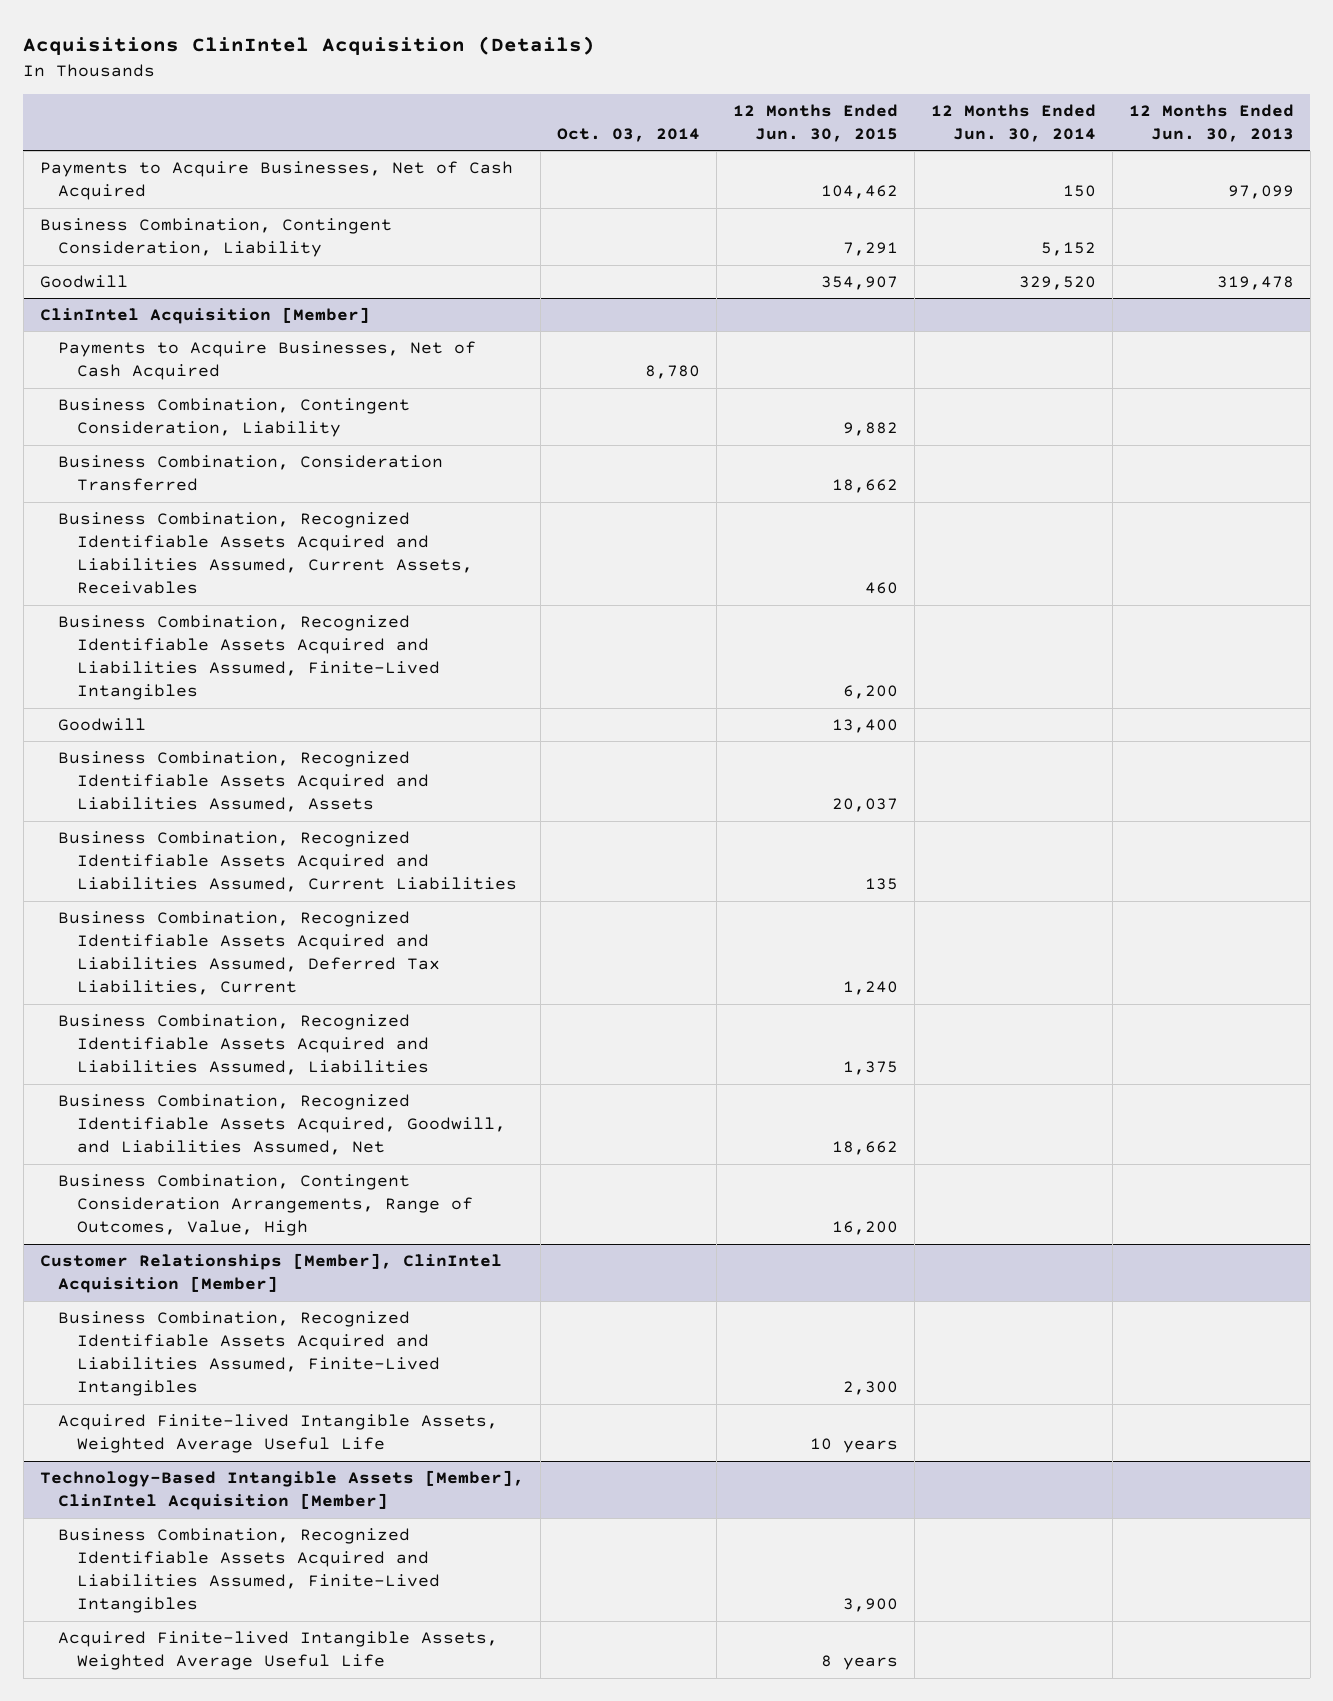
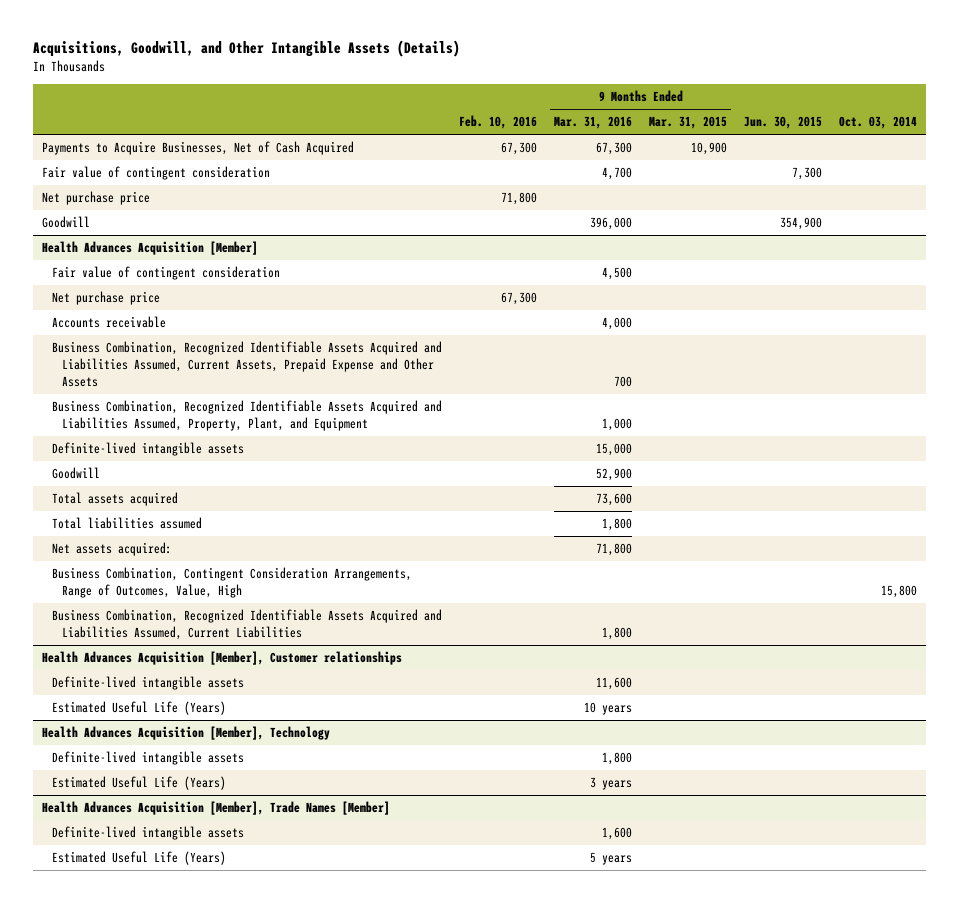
- Acquisitions ClinIntel Acquisition (Details)
+ Acquisitions, Goodwill, and Other Intangible Assets (Details)
- | Oct. 03, 2014 | 12 Months Ended Jun. 30, 2015 | 12 Months Ended Jun. 30, 2014 | 12 Months Ended Jun. 30, 2013
+ | Feb. 10, 2016 | 9 Months Ended Mar. 31, 2016 | 9 Months Ended Mar. 31, 2015 | Jun. 30, 2015 | Oct. 03, 2014
- Business Combination, Contingent Consideration, Liability | | 7,291 | 5,152 |
+ Fair value of contingent consideration | | 4,700 | | 7,300 |
+ Net purchase price | 71,800 | | | |
- ClinIntel Acquisition [Member]
- Payments to Acquire Businesses, Net of Cash Acquired | 8,780 | | |
- Business Combination, Contingent Consideration, Liability | | 9,882 | |
- Business Combination, Consideration Transferred | | 18,662 | |
- Business Combination, Recognized Identifiable Assets Acquired and Liabilities Assumed, Current Assets, Receivables | | 460 | |
- Business Combination, Recognized Identifiable Assets Acquired and Liabilities Assumed, Finite-Lived Intangibles | | 6,200 | |
- Goodwill | | 13,400 | |
- Business Combination, Recognized Identifiable Assets Acquired and Liabilities Assumed, Assets | | 20,037 | |
- Business Combination, Recognized Identifiable Assets Acquired and Liabilities Assumed, Current Liabilities | | 135 | |
- Business Combination, Recognized Identifiable Assets Acquired and Liabilities Assumed, Deferred Tax Liabilities, Current | | 1,240 | |
- Business Combination, Recognized Identifiable Assets Acquired and Liabilities Assumed, Liabilities | | 1,375 | |
- Business Combination, Recognized Identifiable Assets Acquired, Goodwill, and Liabilities Assumed, Net | | 18,662 | |
- Business Combination, Contingent Consideration Arrangements, Range of Outcomes, Value, High | | 16,200 | |
- Customer Relationships [Member], ClinIntel Acquisition [Member]
- Business Combination, Recognized Identifiable Assets Acquired and Liabilities Assumed, Finite-Lived Intangibles | | 2,300 | |
- Acquired Finite-lived Intangible Assets, Weighted Average Useful Life | | 10 years | |
- Technology-Based Intangible Assets [Member], ClinIntel Acquisition [Member]
- Business Combination, Recognized Identifiable Assets Acquired and Liabilities Assumed, Finite-Lived Intangibles | | 3,900 | |
- Acquired Finite-lived Intangible Assets, Weighted Average Useful Life | | 8 years | |
+ Health Advances Acquisition [Member]
+ Fair value of contingent consideration | | 4,500 | | |
+ Net purchase price | 67,300 | | | |
+ Accounts receivable | | 4,000 | | |
+ Business Combination, Recognized Identifiable Assets Acquired and Liabilities Assumed, Current Assets, Prepaid Expense and Other Assets | | 700 | | |
+ Business Combination, Recognized Identifiable Assets Acquired and Liabilities Assumed, Property, Plant, and Equipment | | 1,000 | | |
+ Definite-lived intangible assets | | 15,000 | | |
+ Goodwill | | 52,900 | | |
+ Total assets acquired | | 73,600 | | |
+ Total liabilities assumed | | 1,800 | | |
+ Net assets acquired: | | 71,800 | | |
+ Business Combination, Contingent Consideration Arrangements, Range of Outcomes, Value, High | | | | | 15,800
+ Business Combination, Recognized Identifiable Assets Acquired and Liabilities Assumed, Current Liabilities | | 1,800 | | |
+ Health Advances Acquisition [Member], Customer relationships
+ Definite-lived intangible assets | | 11,600 | | |
+ Estimated Useful Life (Years) | | 10 years | | |
+ Health Advances Acquisition [Member], Technology
+ Definite-lived intangible assets | | 1,800 | | |
+ Estimated Useful Life (Years) | | 3 years | | |
+ Health Advances Acquisition [Member], Trade Names [Member]
+ Definite-lived intangible assets | | 1,600 | | |
+ Estimated Useful Life (Years) | | 5 years | | |

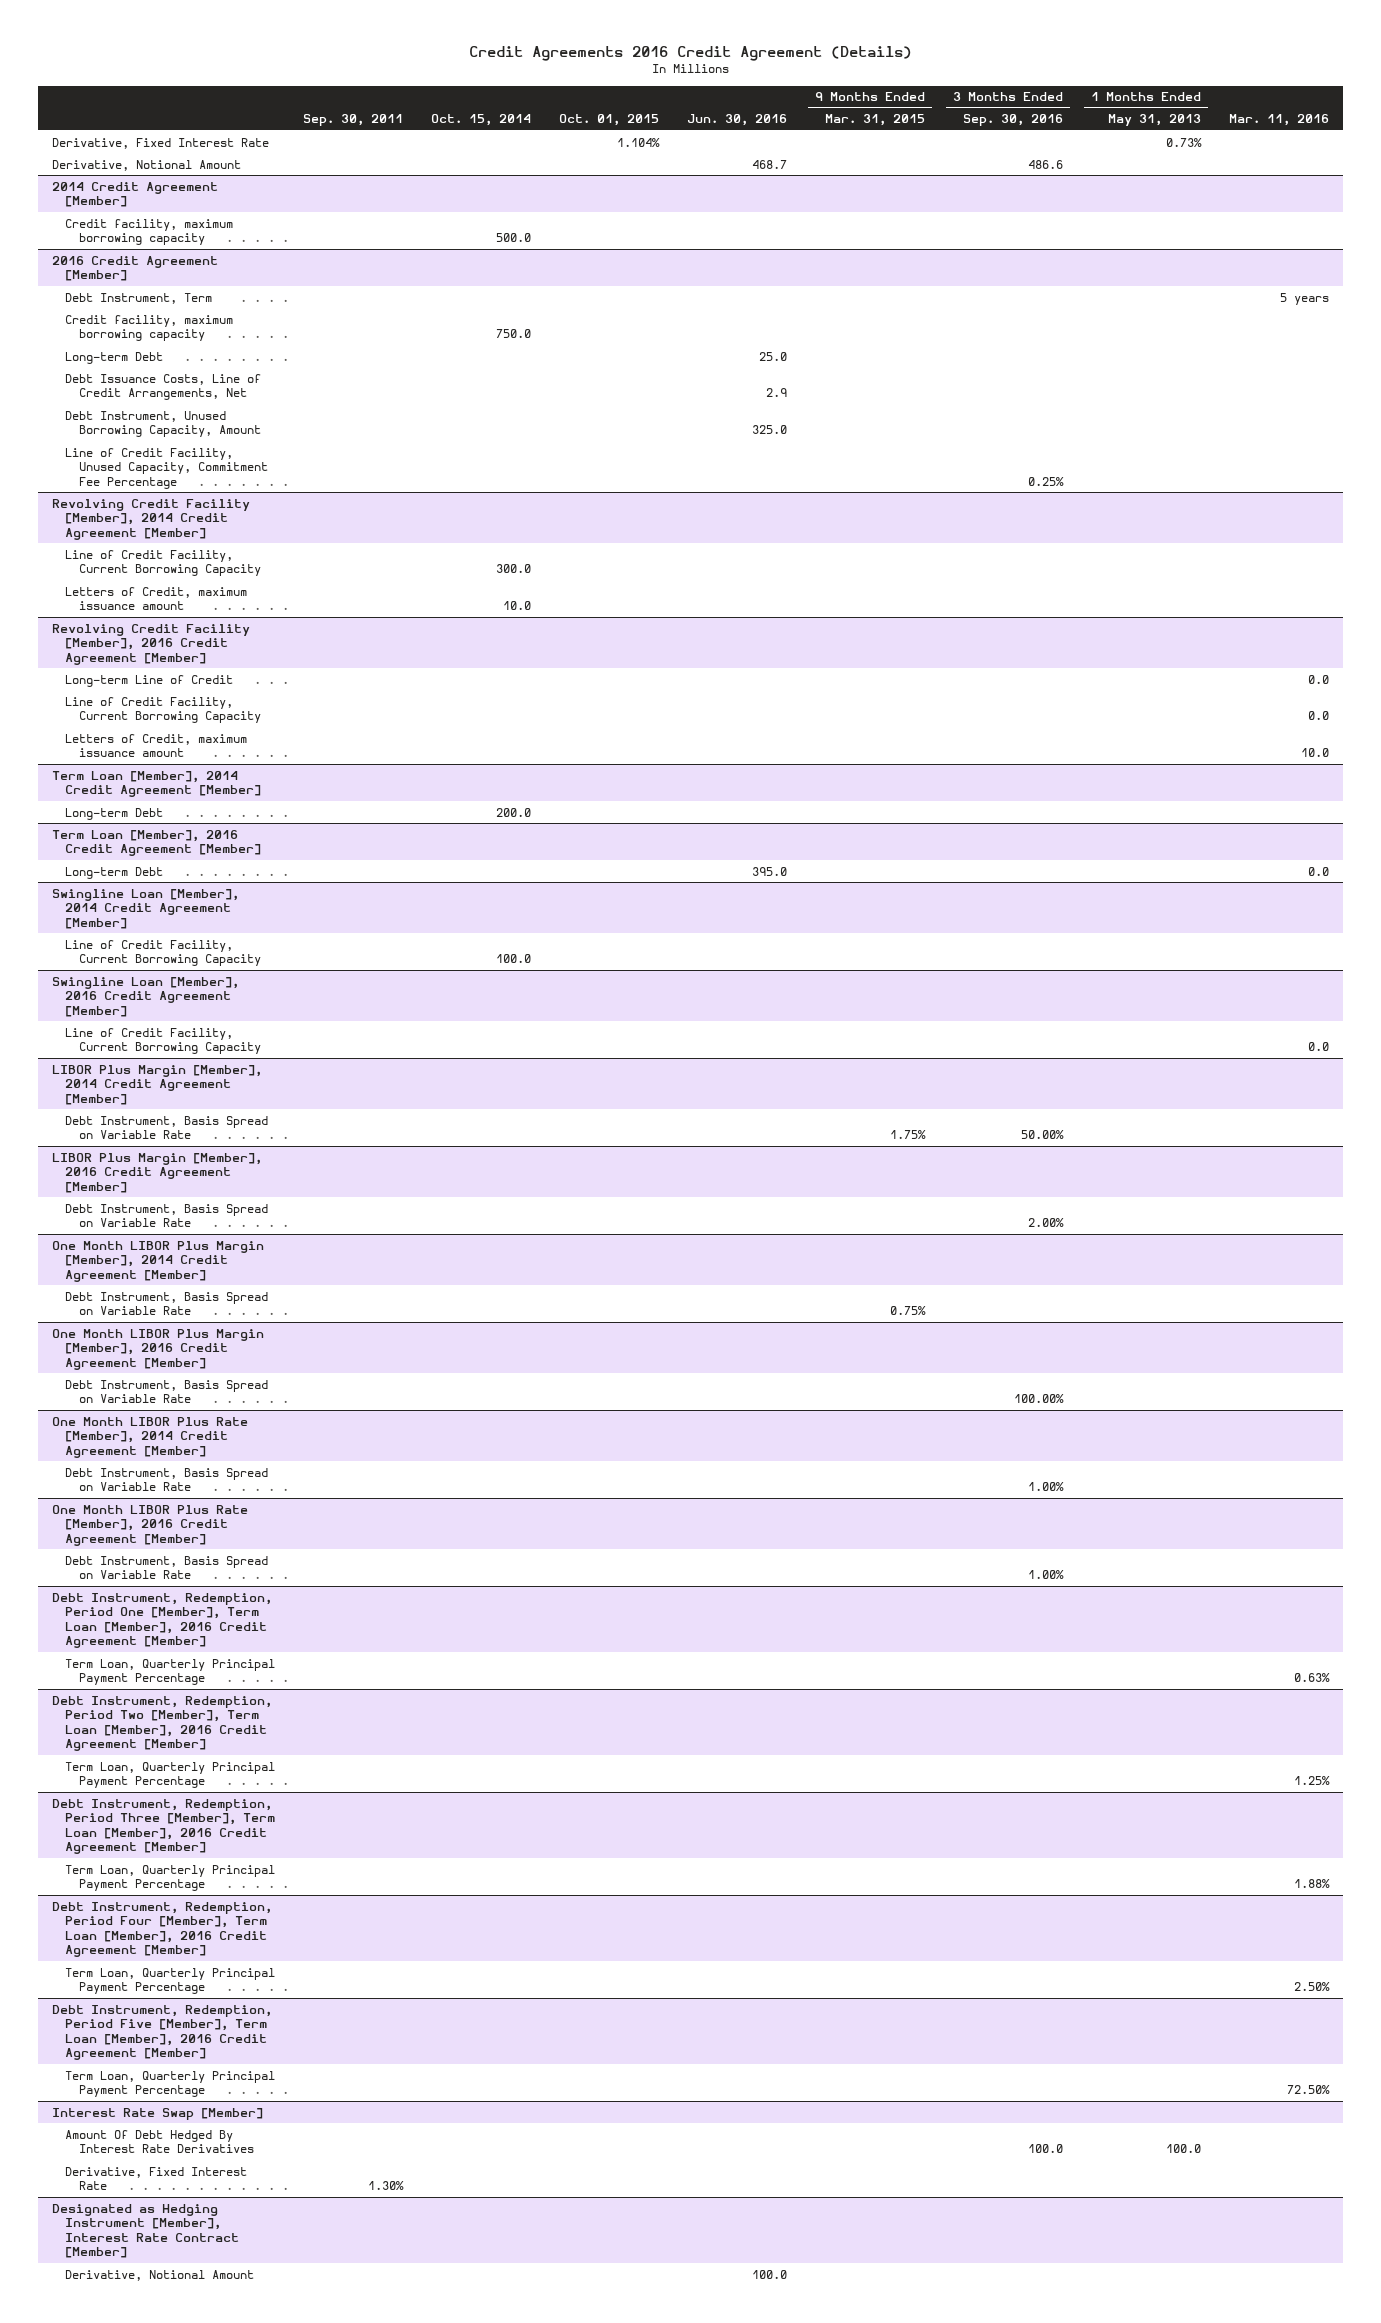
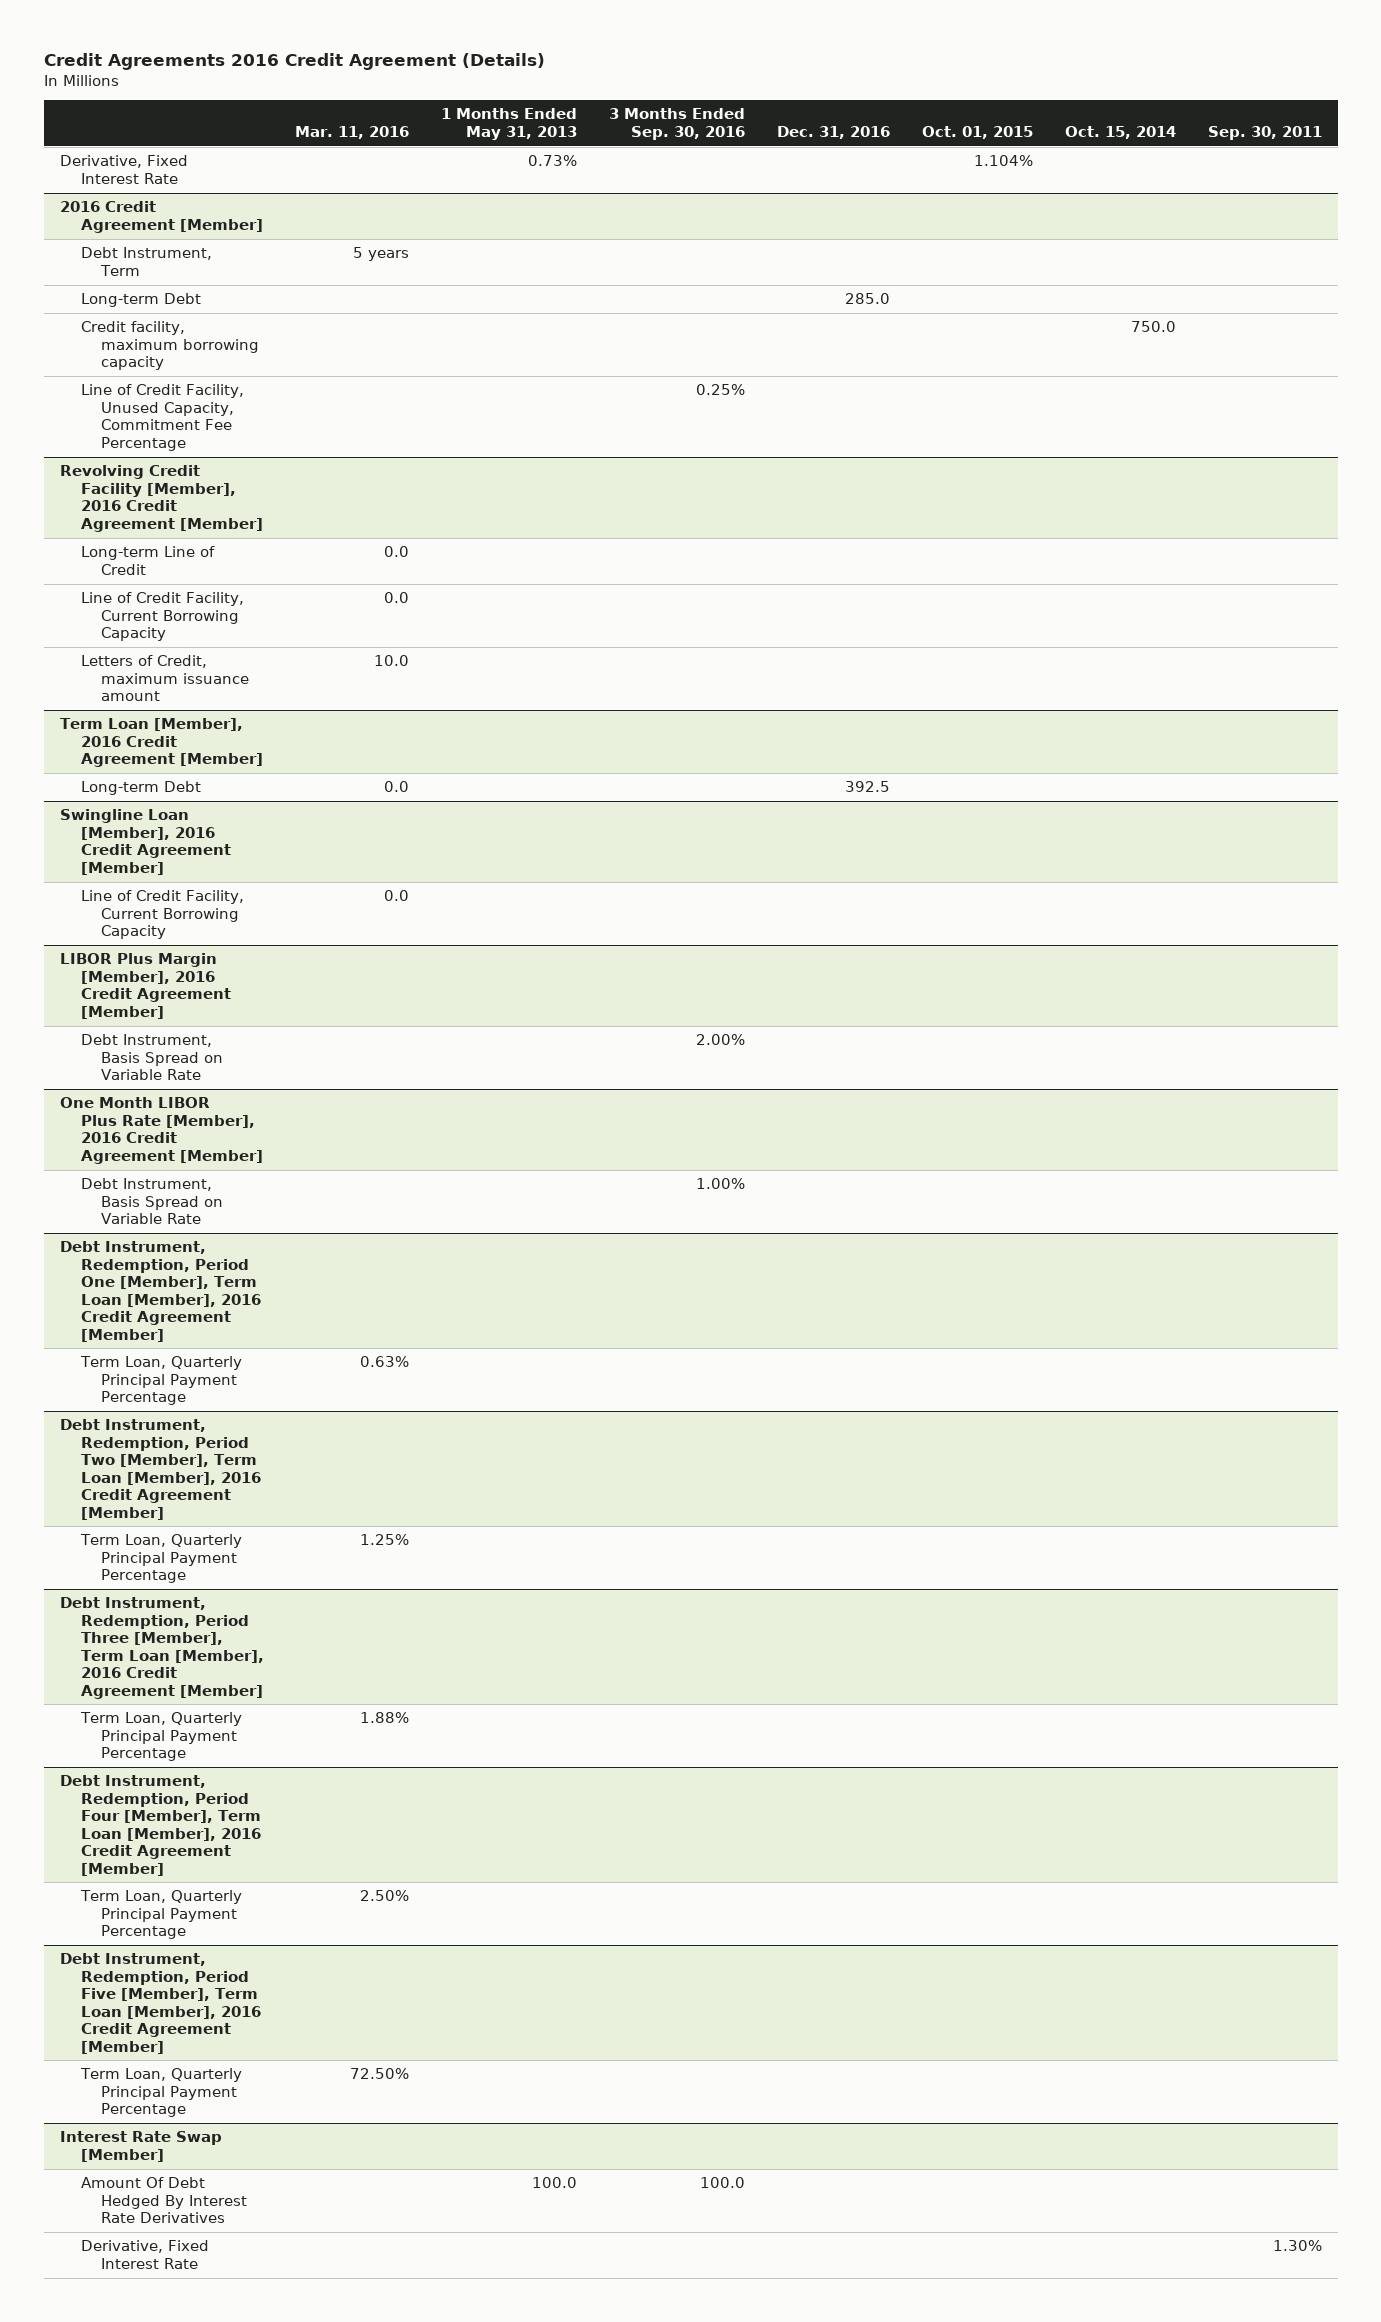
- | Sep. 30, 2011 | Oct. 15, 2014 | Oct. 01, 2015 | Jun. 30, 2016 | 9 Months Ended Mar. 31, 2015 | 3 Months Ended Sep. 30, 2016 | 1 Months Ended May 31, 2013 | Mar. 11, 2016
+ | Mar. 11, 2016 | 1 Months Ended May 31, 2013 | 3 Months Ended Sep. 30, 2016 | Dec. 31, 2016 | Oct. 01, 2015 | Oct. 15, 2014 | Sep. 30, 2011
- Derivative, Notional Amount | | | | 468.7 | | 486.6 | |
- 2014 Credit Agreement [Member]
- Credit facility, maximum borrowing capacity | | 500.0 | | | | | |
@ 2016 Credit Agreement [Member]
- Debt Issuance Costs, Line of Credit Arrangements, Net | | | | 2.9 | | | |
- Debt Instrument, Unused Borrowing Capacity, Amount | | | | 325.0 | | | |
moved down: Credit facility, maximum borrowing capacity | | | | | | 750.0 |
- Revolving Credit Facility [Member], 2014 Credit Agreement [Member]
- Line of Credit Facility, Current Borrowing Capacity | | 300.0 | | | | | |
- Letters of Credit, maximum issuance amount | | 10.0 | | | | | |
- Term Loan [Member], 2014 Credit Agreement [Member]
- Long-term Debt | | 200.0 | | | | | |
- Swingline Loan [Member], 2014 Credit Agreement [Member]
- Line of Credit Facility, Current Borrowing Capacity | | 100.0 | | | | | |
- LIBOR Plus Margin [Member], 2014 Credit Agreement [Member]
- Debt Instrument, Basis Spread on Variable Rate | | | | | 1.75% | 50.00% | |
- One Month LIBOR Plus Margin [Member], 2014 Credit Agreement [Member]
- Debt Instrument, Basis Spread on Variable Rate | | | | | 0.75% | | |
- One Month LIBOR Plus Margin [Member], 2016 Credit Agreement [Member]
- Debt Instrument, Basis Spread on Variable Rate | | | | | | 100.00% | |
- One Month LIBOR Plus Rate [Member], 2014 Credit Agreement [Member]
- Debt Instrument, Basis Spread on Variable Rate | | | | | | 1.00% | |
- Designated as Hedging Instrument [Member], Interest Rate Contract [Member]
- Derivative, Notional Amount | | | | 100.0 | | | |

